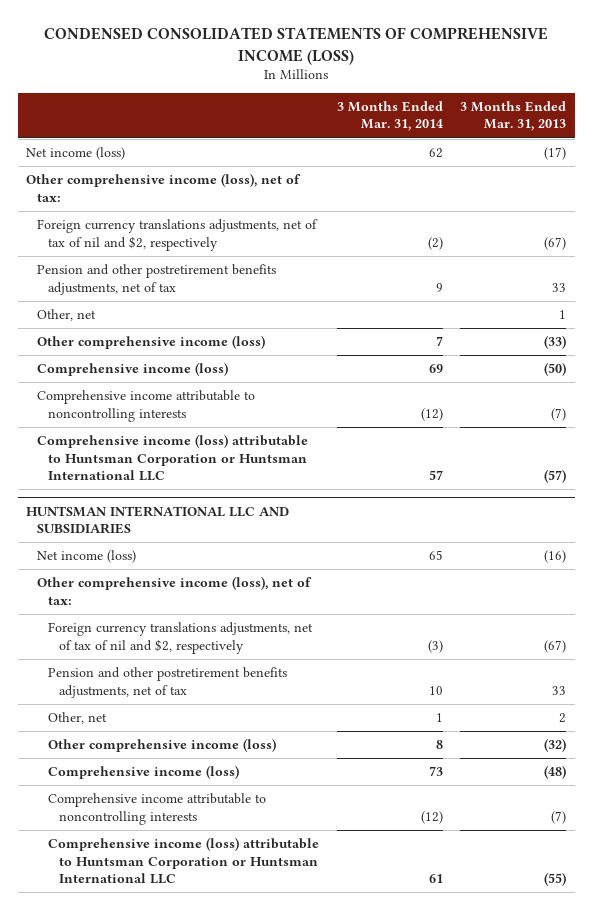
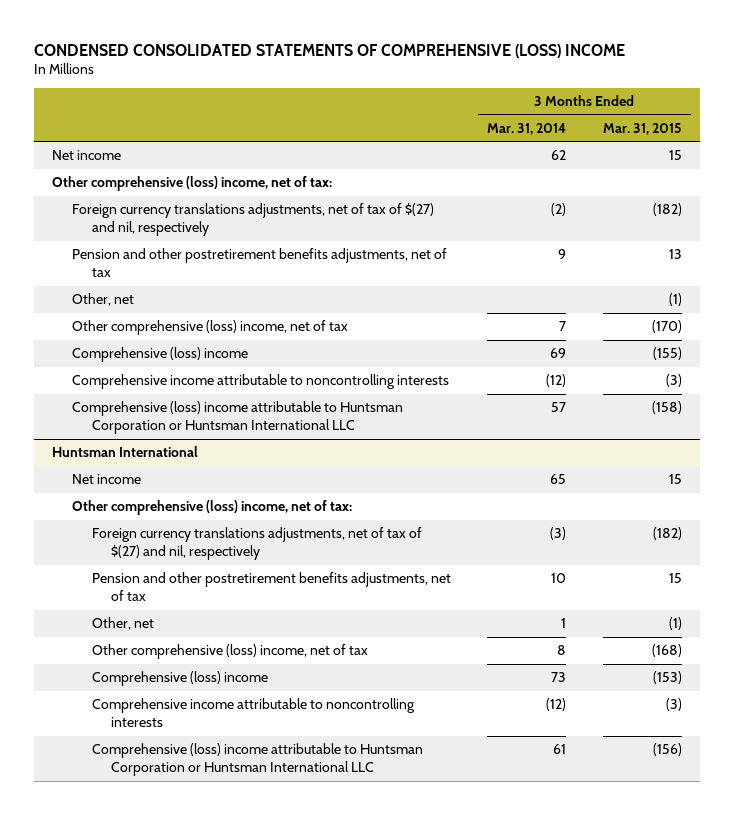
- CONDENSED CONSOLIDATED STATEMENTS OF COMPREHENSIVE INCOME (LOSS)
+ CONDENSED CONSOLIDATED STATEMENTS OF COMPREHENSIVE (LOSS) INCOME
- | 3 Months Ended Mar. 31, 2014 | 3 Months Ended Mar. 31, 2013
+ | 3 Months Ended Mar. 31, 2014 | 3 Months Ended Mar. 31, 2015
- Net income (loss) | 62 | (17)
- Other comprehensive income (loss), net of tax:
- Foreign currency translations adjustments, net of tax of nil and $2, respectively | (2) | (67)
+ Net income | 62 | 15
+ Other comprehensive (loss) income, net of tax:
+ Foreign currency translations adjustments, net of tax of $(27) and nil, respectively | (2) | (182)
- Other comprehensive income (loss) | 7 | (33)
- Comprehensive income (loss) | 69 | (50)
+ Other comprehensive (loss) income, net of tax | 7 | (170)
+ Comprehensive (loss) income | 69 | (155)
- Comprehensive income (loss) attributable to Huntsman Corporation or Huntsman International LLC | 57 | (57)
- HUNTSMAN INTERNATIONAL LLC AND SUBSIDIARIES
- Net income (loss) | 65 | (16)
- Other comprehensive income (loss), net of tax:
- Foreign currency translations adjustments, net of tax of nil and $2, respectively | (3) | (67)
+ Comprehensive (loss) income attributable to Huntsman Corporation or Huntsman International LLC | 57 | (158)
+ Huntsman International
+ Net income | 65 | 15
+ Other comprehensive (loss) income, net of tax:
+ Foreign currency translations adjustments, net of tax of $(27) and nil, respectively | (3) | (182)
- Other comprehensive income (loss) | 8 | (32)
- Comprehensive income (loss) | 73 | (48)
+ Other comprehensive (loss) income, net of tax | 8 | (168)
+ Comprehensive (loss) income | 73 | (153)
- Comprehensive income (loss) attributable to Huntsman Corporation or Huntsman International LLC | 61 | (55)
+ Comprehensive (loss) income attributable to Huntsman Corporation or Huntsman International LLC | 61 | (156)

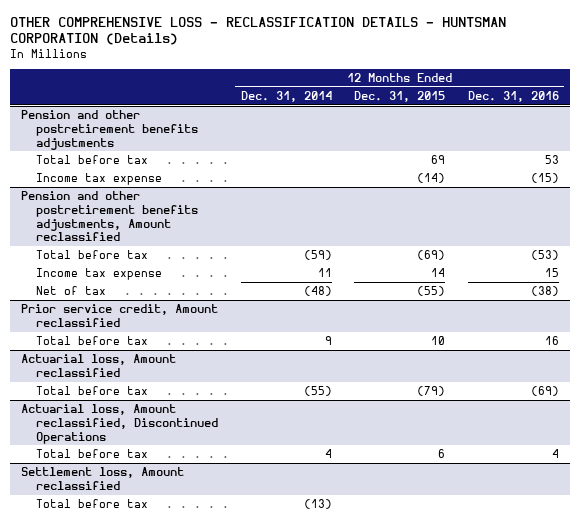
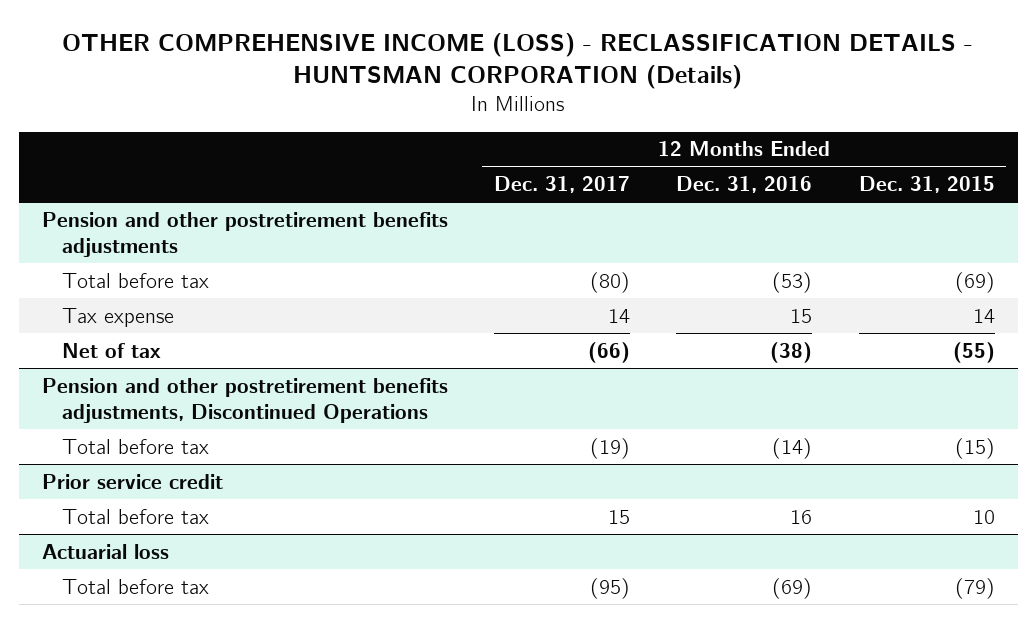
- OTHER COMPREHENSIVE LOSS - RECLASSIFICATION DETAILS - HUNTSMAN CORPORATION (Details)
+ OTHER COMPREHENSIVE INCOME (LOSS) - RECLASSIFICATION DETAILS - HUNTSMAN CORPORATION (Details)
- | 12 Months Ended Dec. 31, 2014 | 12 Months Ended Dec. 31, 2015 | 12 Months Ended Dec. 31, 2016
+ | 12 Months Ended Dec. 31, 2017 | 12 Months Ended Dec. 31, 2016 | 12 Months Ended Dec. 31, 2015
@ Pension and other postretirement benefits adjustments
- Total before tax | | 69 | 53
- Income tax expense | | (14) | (15)
- Pension and other postretirement benefits adjustments, Amount reclassified
- Income tax expense | 11 | 14 | 15
@ Pension and other postretirement benefits adjustments
+ Tax expense | 14 | 15 | 14
- Prior service credit, Amount reclassified
+ Pension and other postretirement benefits adjustments, Discontinued Operations
+ Total before tax | (19) | (14) | (15)
+ Prior service credit
- Actuarial loss, Amount reclassified
+ Actuarial loss
- Actuarial loss, Amount reclassified, Discontinued Operations
- Total before tax | 4 | 6 | 4
- Settlement loss, Amount reclassified
- Total before tax | (13) | |

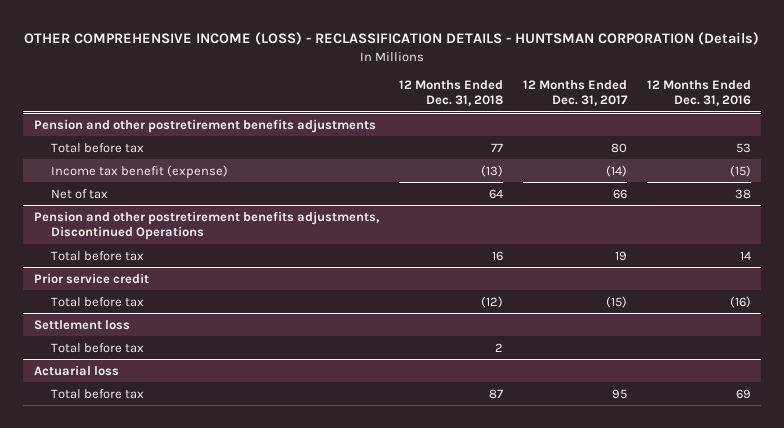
- | 12 Months Ended Dec. 31, 2017 | 12 Months Ended Dec. 31, 2016 | 12 Months Ended Dec. 31, 2015
+ | 12 Months Ended Dec. 31, 2018 | 12 Months Ended Dec. 31, 2017 | 12 Months Ended Dec. 31, 2016
@ Pension and other postretirement benefits adjustments
- Total before tax | (80) | (53) | (69)
- Tax expense | 14 | 15 | 14
- Net of tax | (66) | (38) | (55)
+ Total before tax | 77 | 80 | 53
+ Income tax benefit (expense) | (13) | (14) | (15)
+ Net of tax | 64 | 66 | 38
@ Pension and other postretirement benefits adjustments, Discontinued Operations
- Total before tax | (19) | (14) | (15)
+ Total before tax | 16 | 19 | 14
@ Prior service credit
- Total before tax | 15 | 16 | 10
+ Total before tax | (12) | (15) | (16)
+ Settlement loss
+ Total before tax | 2 | |
@ Actuarial loss
- Total before tax | (95) | (69) | (79)
+ Total before tax | 87 | 95 | 69

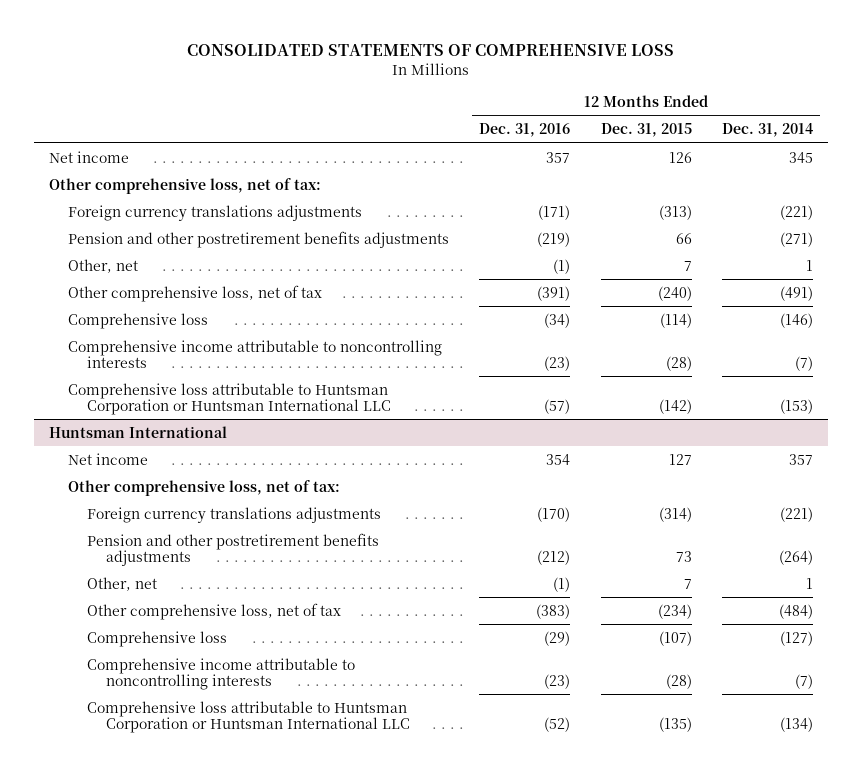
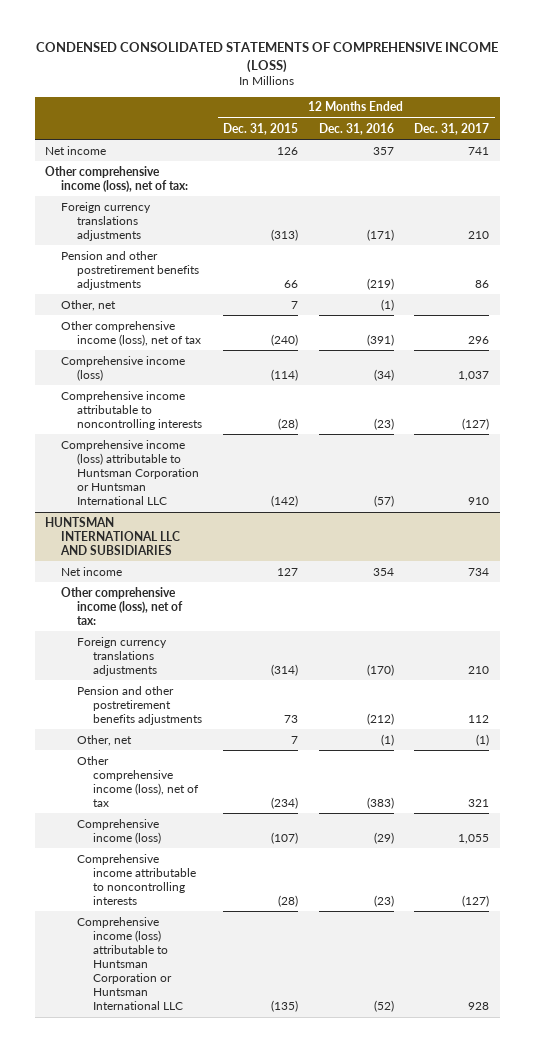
- CONSOLIDATED STATEMENTS OF COMPREHENSIVE LOSS
+ CONDENSED CONSOLIDATED STATEMENTS OF COMPREHENSIVE INCOME (LOSS)
- | 12 Months Ended Dec. 31, 2016 | 12 Months Ended Dec. 31, 2015 | 12 Months Ended Dec. 31, 2014
+ | 12 Months Ended Dec. 31, 2015 | 12 Months Ended Dec. 31, 2016 | 12 Months Ended Dec. 31, 2017
- Other comprehensive loss, net of tax:
+ Other comprehensive income (loss), net of tax:
- Other comprehensive loss, net of tax | (391) | (240) | (491)
- Comprehensive loss | (34) | (114) | (146)
+ Other comprehensive income (loss), net of tax | (240) | (391) | 296
+ Comprehensive income (loss) | (114) | (34) | 1,037
- Comprehensive loss attributable to Huntsman Corporation or Huntsman International LLC | (57) | (142) | (153)
- Huntsman International
+ Comprehensive income (loss) attributable to Huntsman Corporation or Huntsman International LLC | (142) | (57) | 910
+ HUNTSMAN INTERNATIONAL LLC AND SUBSIDIARIES
- Other comprehensive loss, net of tax:
+ Other comprehensive income (loss), net of tax:
- Other comprehensive loss, net of tax | (383) | (234) | (484)
- Comprehensive loss | (29) | (107) | (127)
+ Other comprehensive income (loss), net of tax | (234) | (383) | 321
+ Comprehensive income (loss) | (107) | (29) | 1,055
- Comprehensive loss attributable to Huntsman Corporation or Huntsman International LLC | (52) | (135) | (134)
+ Comprehensive income (loss) attributable to Huntsman Corporation or Huntsman International LLC | (135) | (52) | 928

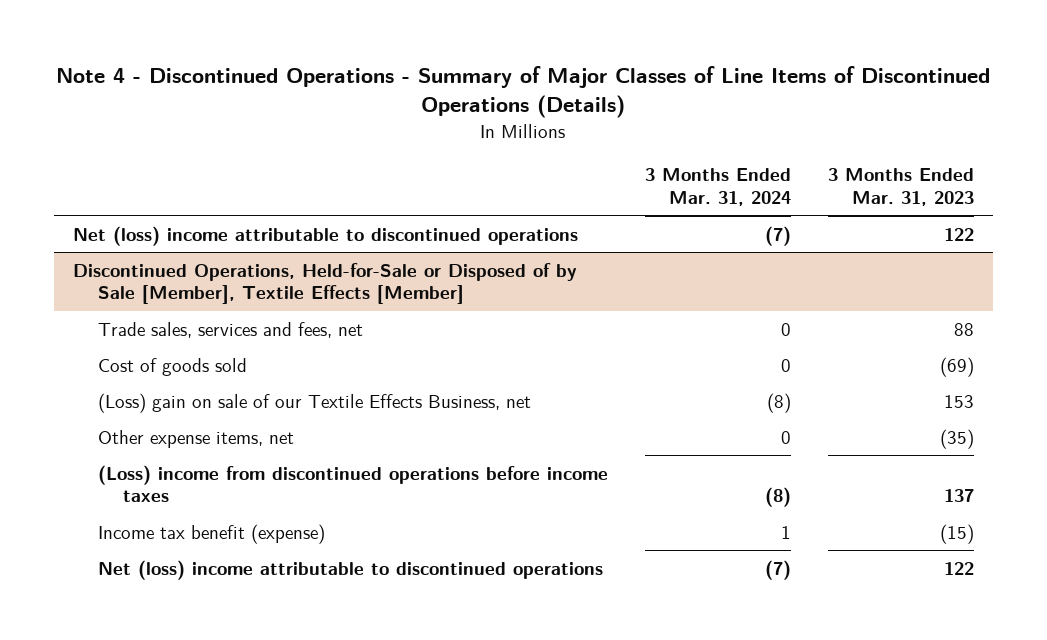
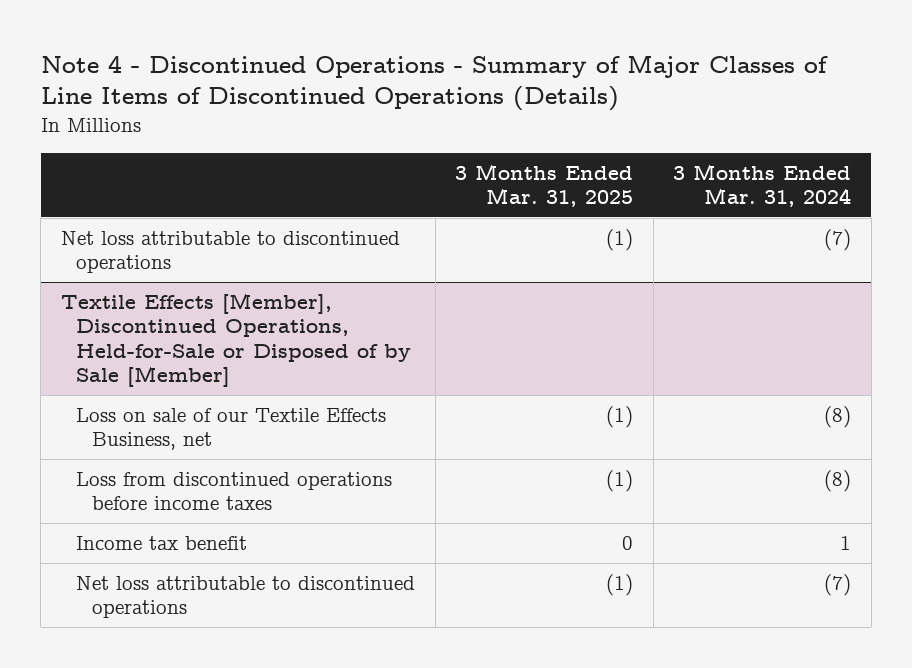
- | 3 Months Ended Mar. 31, 2024 | 3 Months Ended Mar. 31, 2023
+ | 3 Months Ended Mar. 31, 2025 | 3 Months Ended Mar. 31, 2024
- Net (loss) income attributable to discontinued operations | (7) | 122
- Discontinued Operations, Held-for-Sale or Disposed of by Sale [Member], Textile Effects [Member]
- Trade sales, services and fees, net | 0 | 88
- Cost of goods sold | 0 | (69)
- (Loss) gain on sale of our Textile Effects Business, net | (8) | 153
- Other expense items, net | 0 | (35)
- (Loss) income from discontinued operations before income taxes | (8) | 137
- Income tax benefit (expense) | 1 | (15)
- Net (loss) income attributable to discontinued operations | (7) | 122
+ Net loss attributable to discontinued operations | (1) | (7)
+ Textile Effects [Member], Discontinued Operations, Held-for-Sale or Disposed of by Sale [Member]
+ Loss on sale of our Textile Effects Business, net | (1) | (8)
+ Loss from discontinued operations before income taxes | (1) | (8)
+ Income tax benefit | 0 | 1
+ Net loss attributable to discontinued operations | (1) | (7)

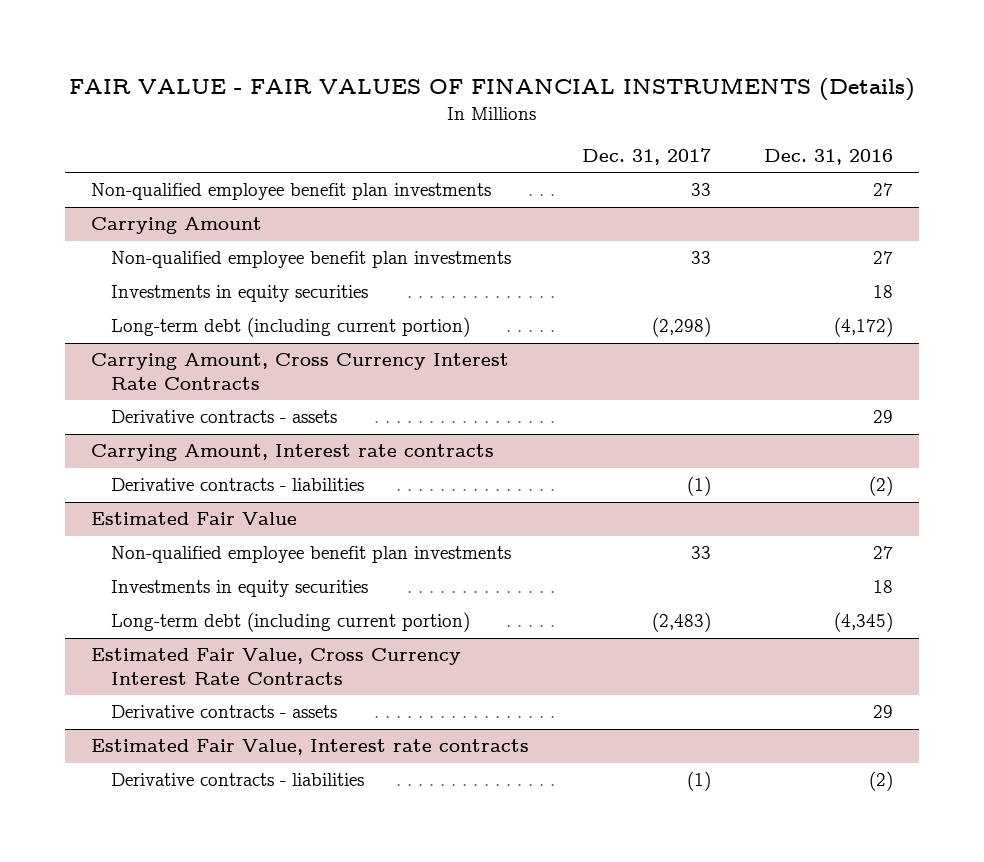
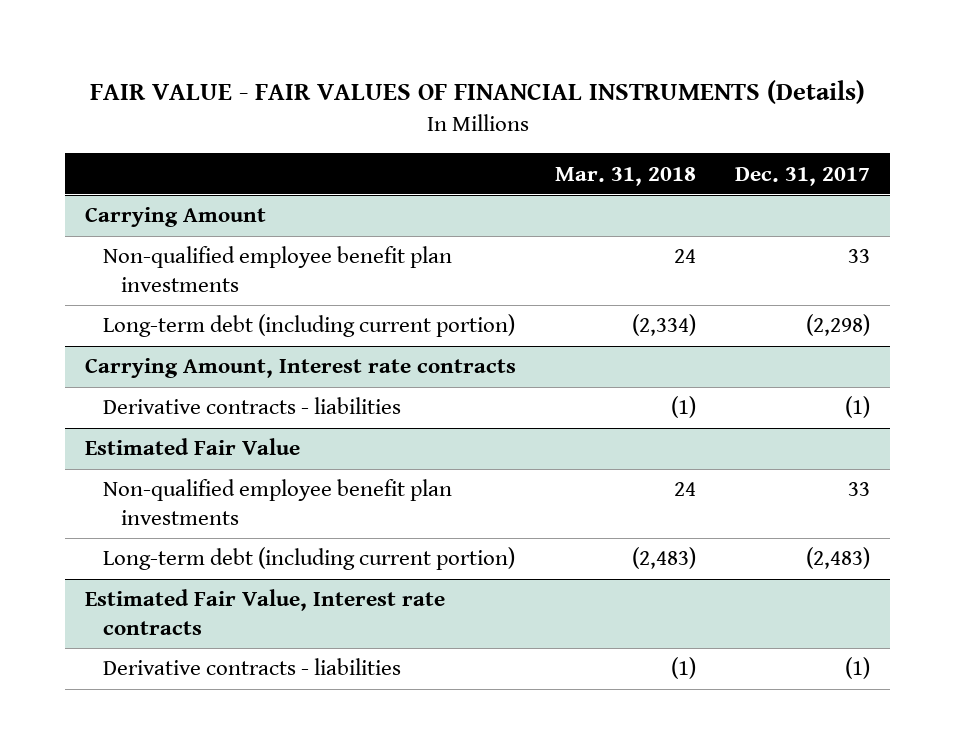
- | Dec. 31, 2017 | Dec. 31, 2016
+ | Mar. 31, 2018 | Dec. 31, 2017
- Non-qualified employee benefit plan investments | 33 | 27
@ Carrying Amount
- Investments in equity securities | | 18
- Carrying Amount, Cross Currency Interest Rate Contracts
- Derivative contracts - assets | | 29
@ Estimated Fair Value
- Investments in equity securities | | 18
- Estimated Fair Value, Cross Currency Interest Rate Contracts
- Derivative contracts - assets | | 29

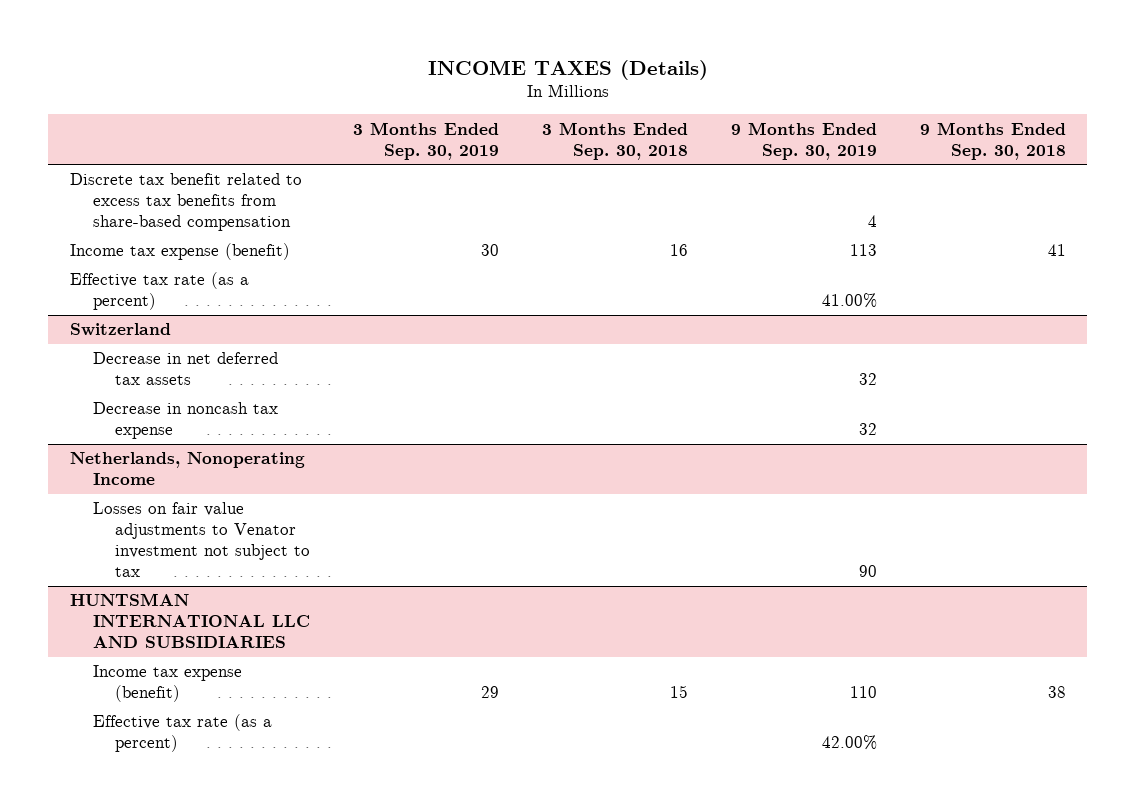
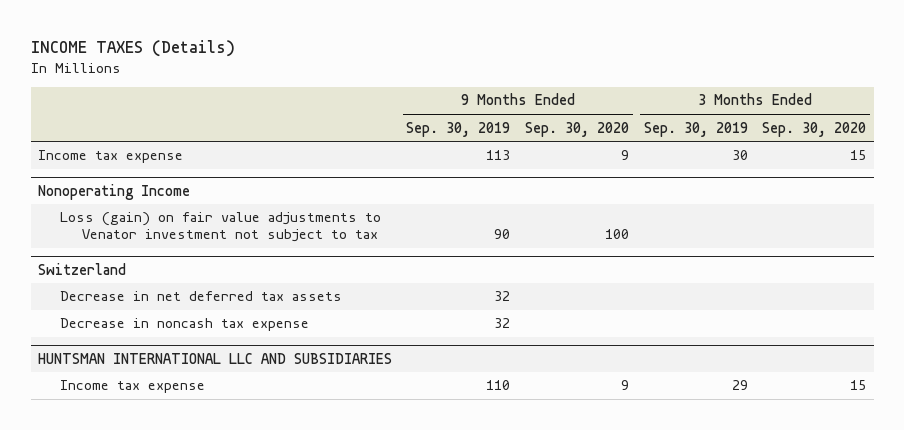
- | 3 Months Ended Sep. 30, 2019 | 3 Months Ended Sep. 30, 2018 | 9 Months Ended Sep. 30, 2019 | 9 Months Ended Sep. 30, 2018
+ | 9 Months Ended Sep. 30, 2019 | 9 Months Ended Sep. 30, 2020 | 3 Months Ended Sep. 30, 2019 | 3 Months Ended Sep. 30, 2020
- Discrete tax benefit related to excess tax benefits from share-based compensation | | | 4 |
- Income tax expense (benefit) | 30 | 16 | 113 | 41
- Effective tax rate (as a percent) | | | 41.00% |
+ Income tax expense | 113 | 9 | 30 | 15
+ Nonoperating Income
+ Loss (gain) on fair value adjustments to Venator investment not subject to tax | 90 | 100 | |
- Netherlands, Nonoperating Income
- Losses on fair value adjustments to Venator investment not subject to tax | | | 90 |
@ HUNTSMAN INTERNATIONAL LLC AND SUBSIDIARIES
- Income tax expense (benefit) | 29 | 15 | 110 | 38
- Effective tax rate (as a percent) | | | 42.00% |
+ Income tax expense | 110 | 9 | 29 | 15

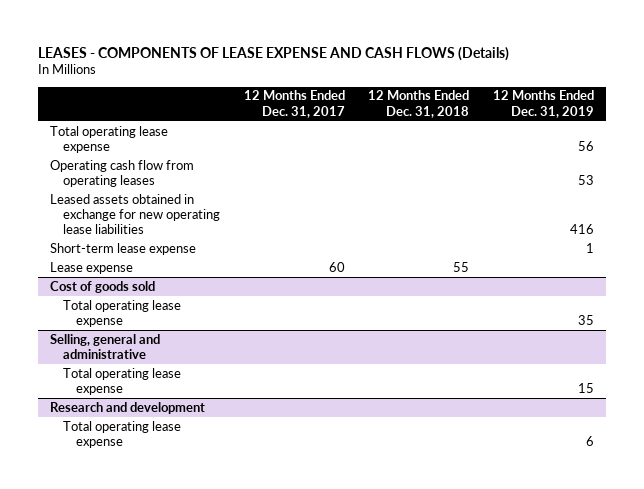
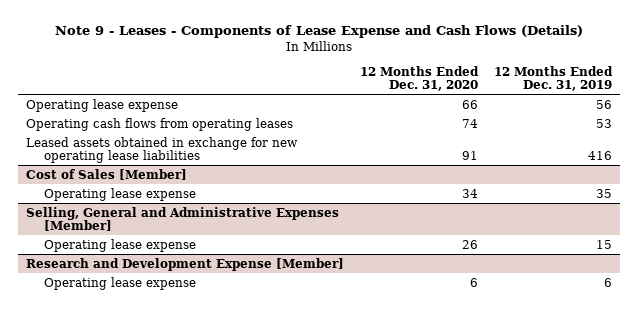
- LEASES - COMPONENTS OF LEASE EXPENSE AND CASH FLOWS (Details)
+ Note 9 - Leases - Components of Lease Expense and Cash Flows (Details)
- | 12 Months Ended Dec. 31, 2017 | 12 Months Ended Dec. 31, 2018 | 12 Months Ended Dec. 31, 2019
+ | 12 Months Ended Dec. 31, 2020 | 12 Months Ended Dec. 31, 2019
- Total operating lease expense | | | 56
- Operating cash flow from operating leases | | | 53
+ Operating lease expense | 66 | 56
+ Operating cash flows from operating leases | 74 | 53
- Short-term lease expense | | | 1
- Lease expense | 60 | 55 |
- Cost of goods sold
- Total operating lease expense | | | 35
- Selling, general and administrative
- Total operating lease expense | | | 15
- Research and development
- Total operating lease expense | | | 6
+ Cost of Sales [Member]
+ Operating lease expense | 34 | 35
+ Selling, General and Administrative Expenses [Member]
+ Operating lease expense | 26 | 15
+ Research and Development Expense [Member]
+ Operating lease expense | 6 | 6

